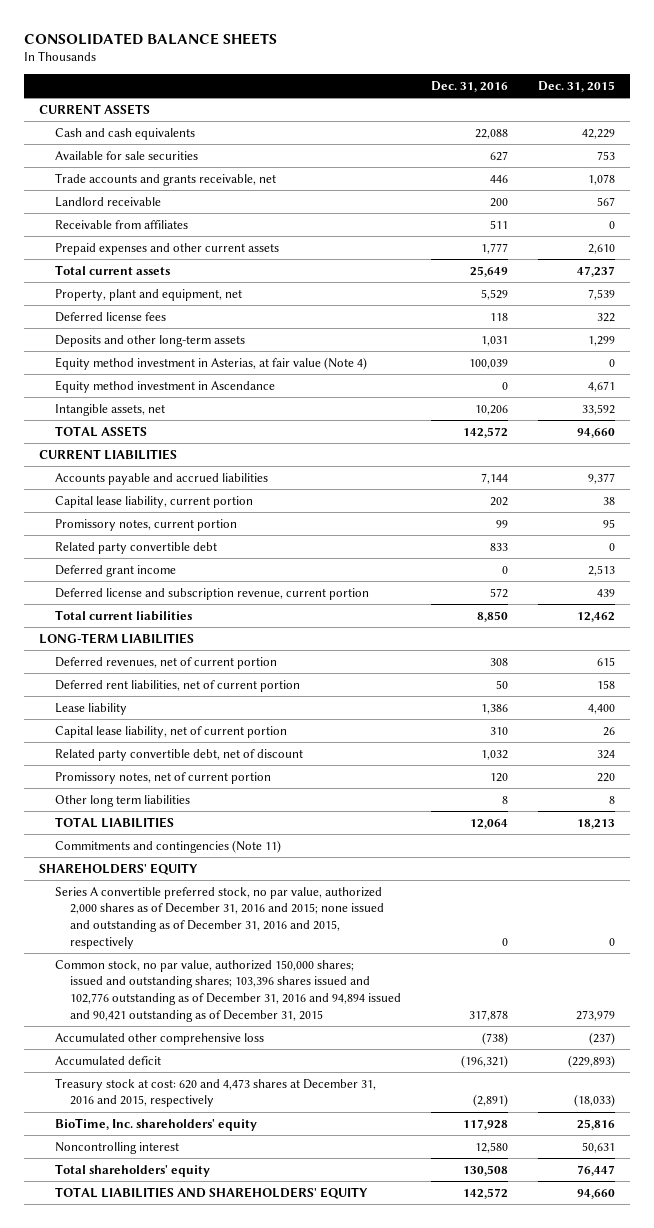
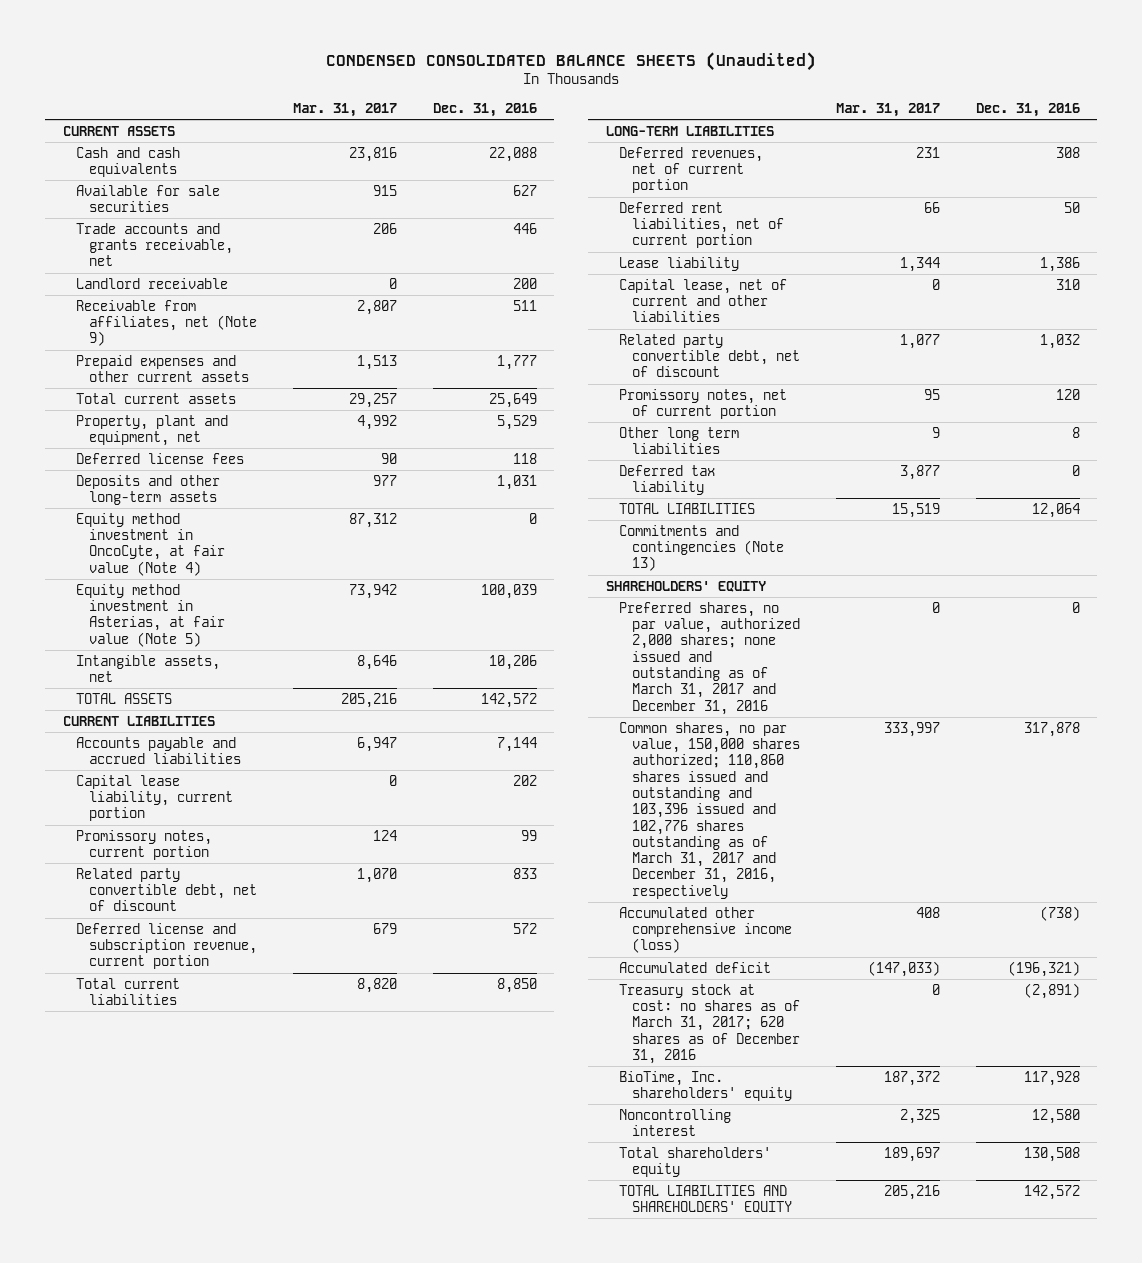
- CONSOLIDATED BALANCE SHEETS
+ CONDENSED CONSOLIDATED BALANCE SHEETS (Unaudited)
- | Dec. 31, 2016 | Dec. 31, 2015
+ | Mar. 31, 2017 | Dec. 31, 2016
- Receivable from affiliates | 511 | 0
+ Receivable from affiliates, net (Note 9) | 2,807 | 511
- Equity method investment in Asterias, at fair value (Note 4) | 100,039 | 0
- Equity method investment in Ascendance | 0 | 4,671
+ Equity method investment in OncoCyte, at fair value (Note 4) | 87,312 | 0
+ Equity method investment in Asterias, at fair value (Note 5) | 73,942 | 100,039
- Related party convertible debt | 833 | 0
- Deferred grant income | 0 | 2,513
+ Related party convertible debt, net of discount | 1,070 | 833
- Capital lease liability, net of current portion | 310 | 26
+ Capital lease, net of current and other liabilities | 0 | 310
+ Deferred tax liability | 3,877 | 0
- Commitments and contingencies (Note 11)
+ Commitments and contingencies (Note 13)
- Series A convertible preferred stock, no par value, authorized 2,000 shares as of December 31, 2016 and 2015; none issued and outstanding as of December 31, 2016 and 2015, respectively | 0 | 0
- Common stock, no par value, authorized 150,000 shares; issued and outstanding shares; 103,396 shares issued and 102,776 outstanding as of December 31, 2016 and 94,894 issued and 90,421 outstanding as of December 31, 2015 | 317,878 | 273,979
- Accumulated other comprehensive loss | (738) | (237)
+ Preferred shares, no par value, authorized 2,000 shares; none issued and outstanding as of March 31, 2017 and December 31, 2016 | 0 | 0
+ Common shares, no par value, 150,000 shares authorized; 110,860 shares issued and outstanding and 103,396 issued and 102,776 shares outstanding as of March 31, 2017 and December 31, 2016, respectively | 333,997 | 317,878
+ Accumulated other comprehensive income (loss) | 408 | (738)
- Treasury stock at cost: 620 and 4,473 shares at December 31, 2016 and 2015, respectively | (2,891) | (18,033)
+ Treasury stock at cost: no shares as of March 31, 2017; 620 shares as of December 31, 2016 | 0 | (2,891)

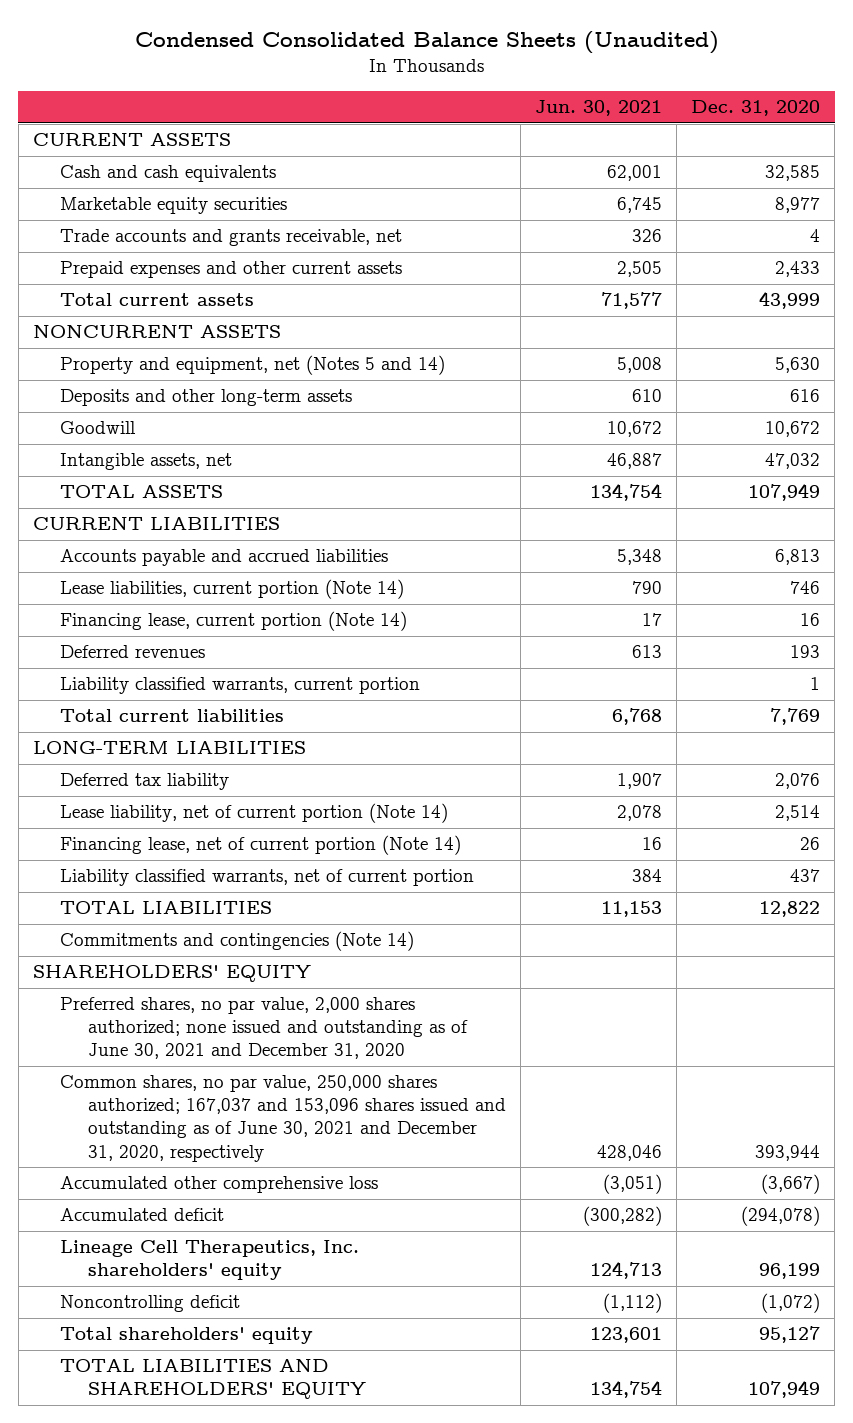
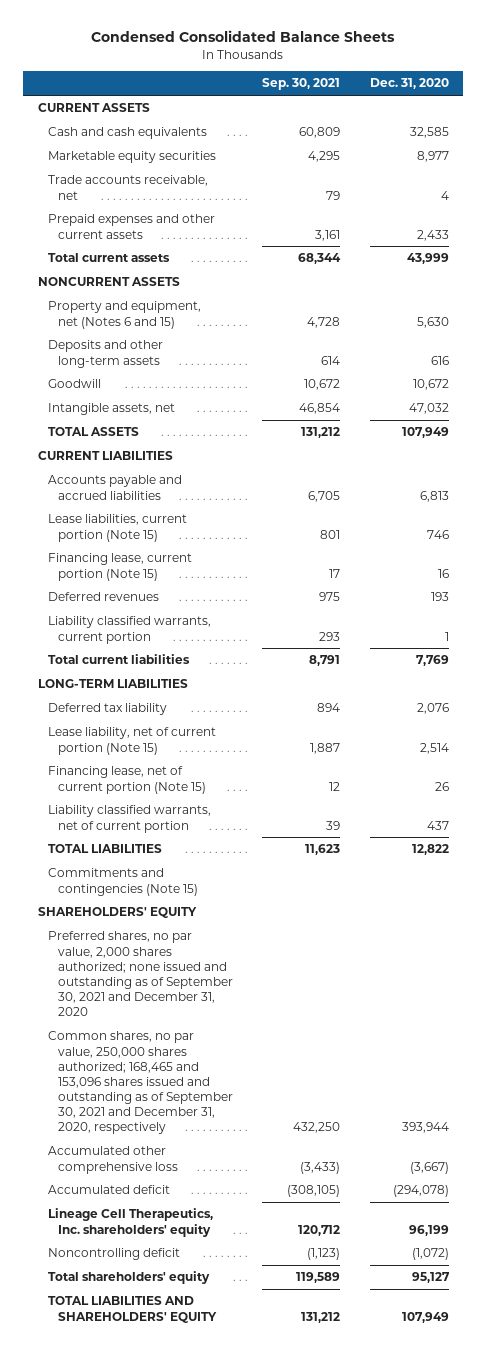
- Condensed Consolidated Balance Sheets (Unaudited)
+ Condensed Consolidated Balance Sheets
- | Jun. 30, 2021 | Dec. 31, 2020
+ | Sep. 30, 2021 | Dec. 31, 2020
- Trade accounts and grants receivable, net | 326 | 4
+ Trade accounts receivable, net | 79 | 4
- Property and equipment, net (Notes 5 and 14) | 5,008 | 5,630
+ Property and equipment, net (Notes 6 and 15) | 4,728 | 5,630
- Lease liabilities, current portion (Note 14) | 790 | 746
- Financing lease, current portion (Note 14) | 17 | 16
+ Lease liabilities, current portion (Note 15) | 801 | 746
+ Financing lease, current portion (Note 15) | 17 | 16
- Lease liability, net of current portion (Note 14) | 2,078 | 2,514
- Financing lease, net of current portion (Note 14) | 16 | 26
+ Lease liability, net of current portion (Note 15) | 1,887 | 2,514
+ Financing lease, net of current portion (Note 15) | 12 | 26
- Commitments and contingencies (Note 14)
+ Commitments and contingencies (Note 15)
- Preferred shares, no par value, 2,000 shares authorized; none issued and outstanding as of June 30, 2021 and December 31, 2020
- Common shares, no par value, 250,000 shares authorized; 167,037 and 153,096 shares issued and outstanding as of June 30, 2021 and December 31, 2020, respectively | 428,046 | 393,944
+ Preferred shares, no par value, 2,000 shares authorized; none issued and outstanding as of September 30, 2021 and December 31, 2020
+ Common shares, no par value, 250,000 shares authorized; 168,465 and 153,096 shares issued and outstanding as of September 30, 2021 and December 31, 2020, respectively | 432,250 | 393,944

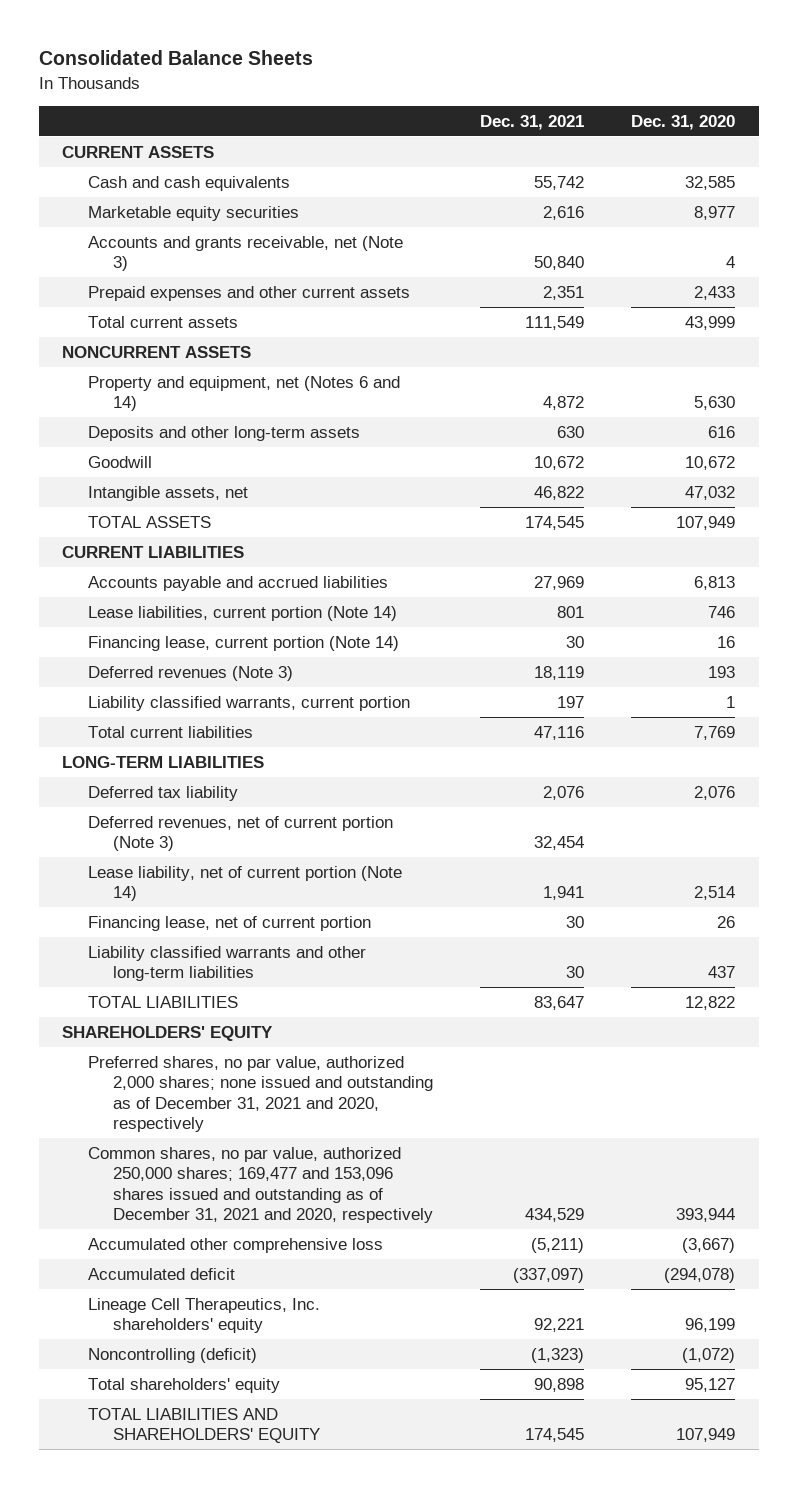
- Condensed Consolidated Balance Sheets
+ Consolidated Balance Sheets
- | Sep. 30, 2021 | Dec. 31, 2020
+ | Dec. 31, 2021 | Dec. 31, 2020
- Trade accounts receivable, net | 79 | 4
+ Accounts and grants receivable, net (Note 3) | 50,840 | 4
- Property and equipment, net (Notes 6 and 15) | 4,728 | 5,630
+ Property and equipment, net (Notes 6 and 14) | 4,872 | 5,630
- Lease liabilities, current portion (Note 15) | 801 | 746
- Financing lease, current portion (Note 15) | 17 | 16
- Deferred revenues | 975 | 193
+ Lease liabilities, current portion (Note 14) | 801 | 746
+ Financing lease, current portion (Note 14) | 30 | 16
+ Deferred revenues (Note 3) | 18,119 | 193
- Lease liability, net of current portion (Note 15) | 1,887 | 2,514
- Financing lease, net of current portion (Note 15) | 12 | 26
- Liability classified warrants, net of current portion | 39 | 437
+ Deferred revenues, net of current portion (Note 3) | 32,454 |
+ Lease liability, net of current portion (Note 14) | 1,941 | 2,514
+ Financing lease, net of current portion | 30 | 26
+ Liability classified warrants and other long-term liabilities | 30 | 437
- Commitments and contingencies (Note 15)
- Preferred shares, no par value, 2,000 shares authorized; none issued and outstanding as of September 30, 2021 and December 31, 2020
- Common shares, no par value, 250,000 shares authorized; 168,465 and 153,096 shares issued and outstanding as of September 30, 2021 and December 31, 2020, respectively | 432,250 | 393,944
+ Preferred shares, no par value, authorized 2,000 shares; none issued and outstanding as of December 31, 2021 and 2020, respectively
+ Common shares, no par value, authorized 250,000 shares; 169,477 and 153,096 shares issued and outstanding as of December 31, 2021 and 2020, respectively | 434,529 | 393,944
- Noncontrolling deficit | (1,123) | (1,072)
+ Noncontrolling (deficit) | (1,323) | (1,072)

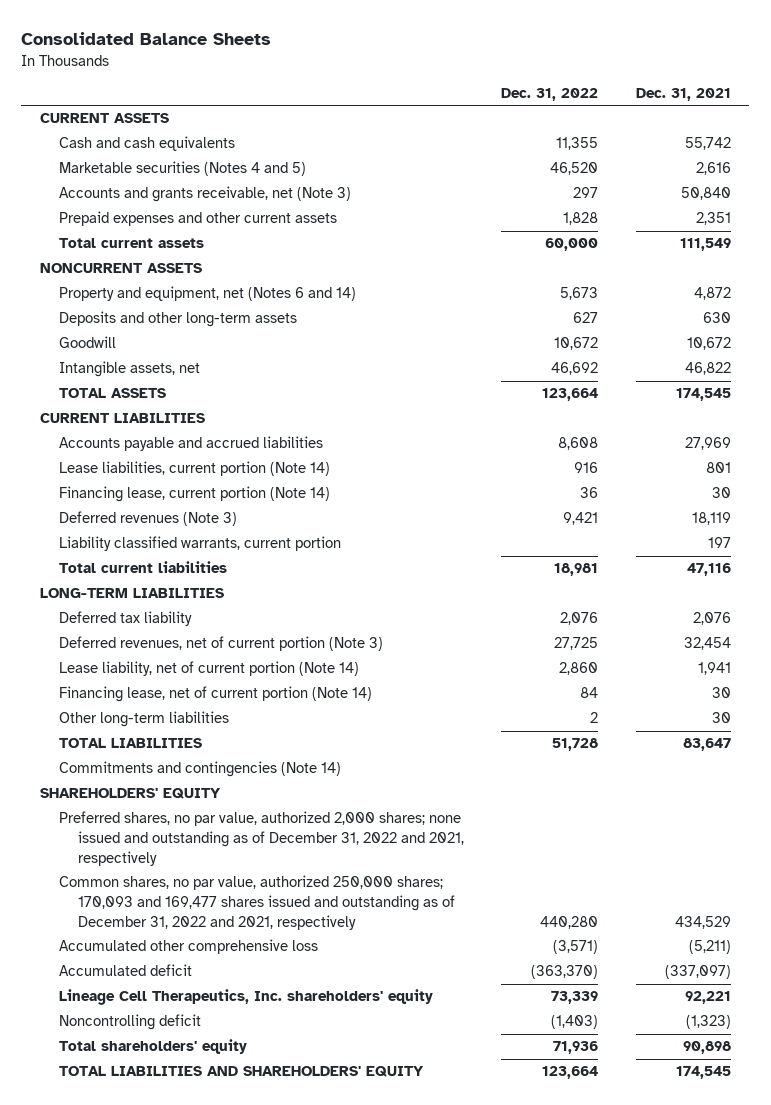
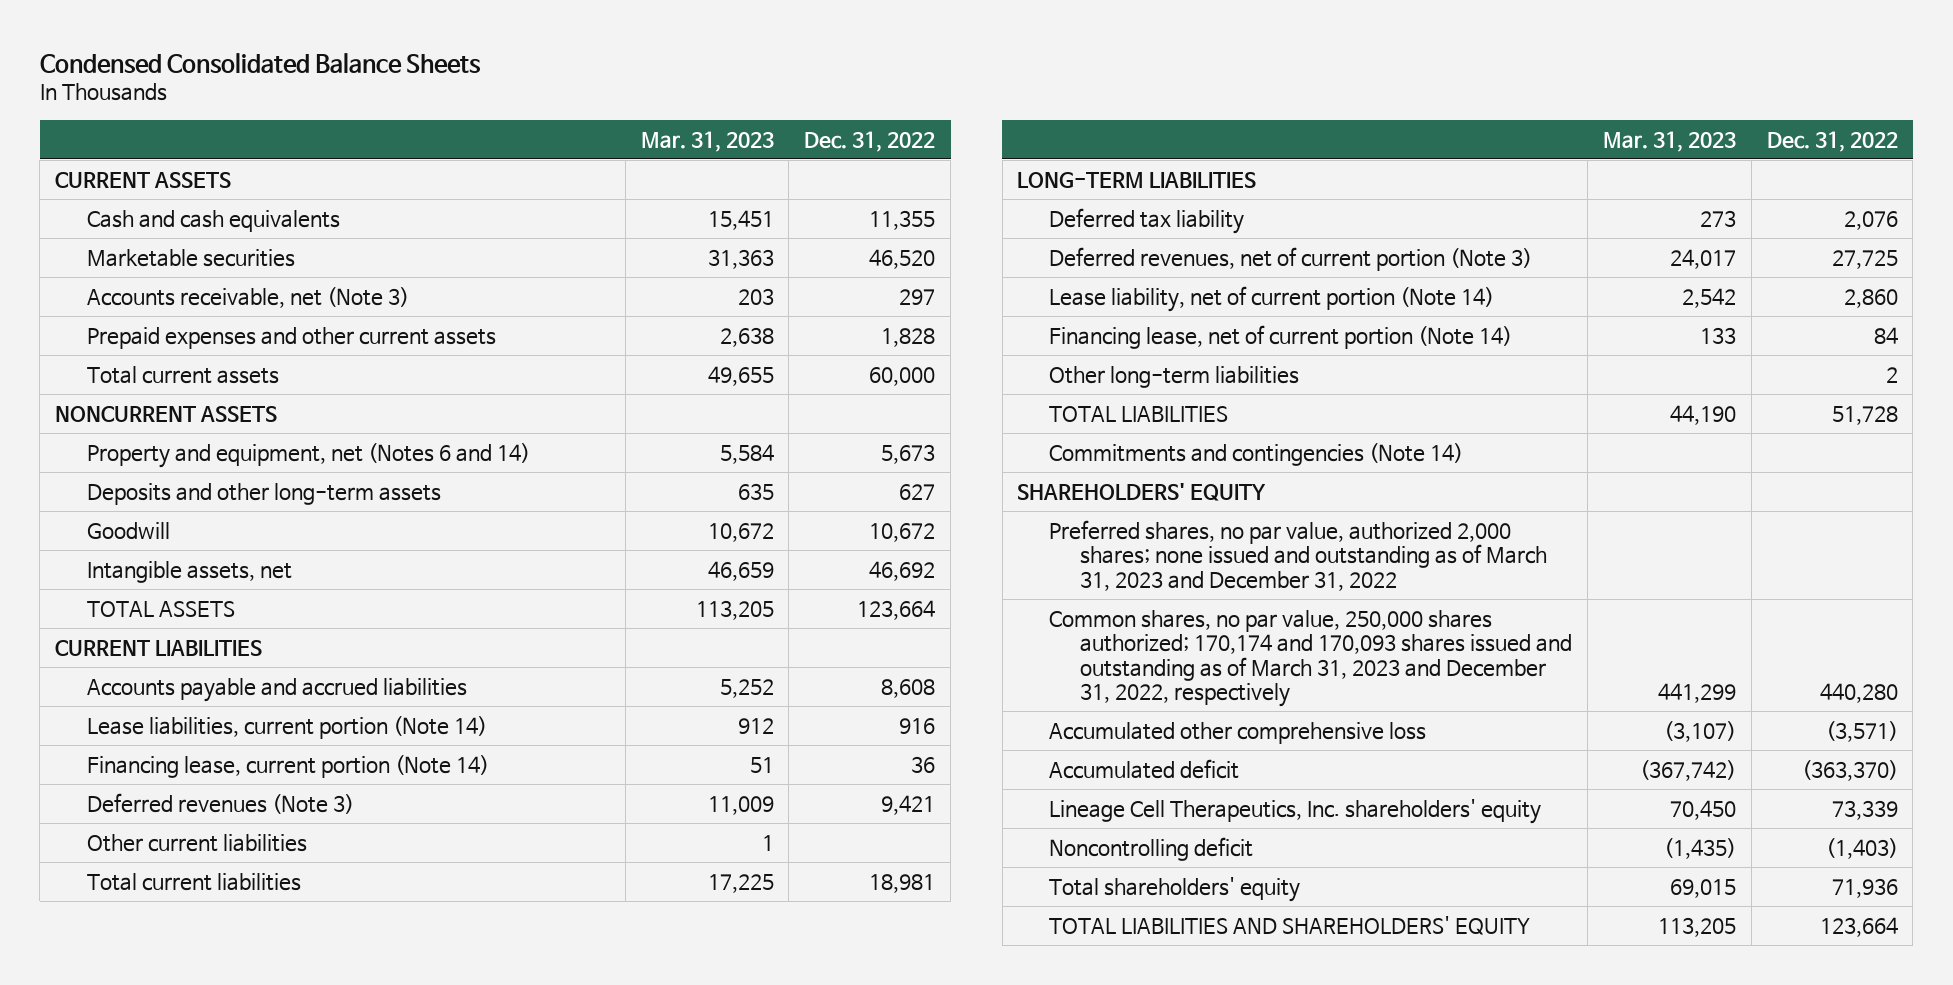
- Consolidated Balance Sheets
+ Condensed Consolidated Balance Sheets
- | Dec. 31, 2022 | Dec. 31, 2021
+ | Mar. 31, 2023 | Dec. 31, 2022
- Marketable securities (Notes 4 and 5) | 46,520 | 2,616
- Accounts and grants receivable, net (Note 3) | 297 | 50,840
+ Marketable securities | 31,363 | 46,520
+ Accounts receivable, net (Note 3) | 203 | 297
- Liability classified warrants, current portion | | 197
+ Other current liabilities | 1 |
- Preferred shares, no par value, authorized 2,000 shares; none issued and outstanding as of December 31, 2022 and 2021, respectively
- Common shares, no par value, authorized 250,000 shares; 170,093 and 169,477 shares issued and outstanding as of December 31, 2022 and 2021, respectively | 440,280 | 434,529
+ Preferred shares, no par value, authorized 2,000 shares; none issued and outstanding as of March 31, 2023 and December 31, 2022
+ Common shares, no par value, 250,000 shares authorized; 170,174 and 170,093 shares issued and outstanding as of March 31, 2023 and December 31, 2022, respectively | 441,299 | 440,280

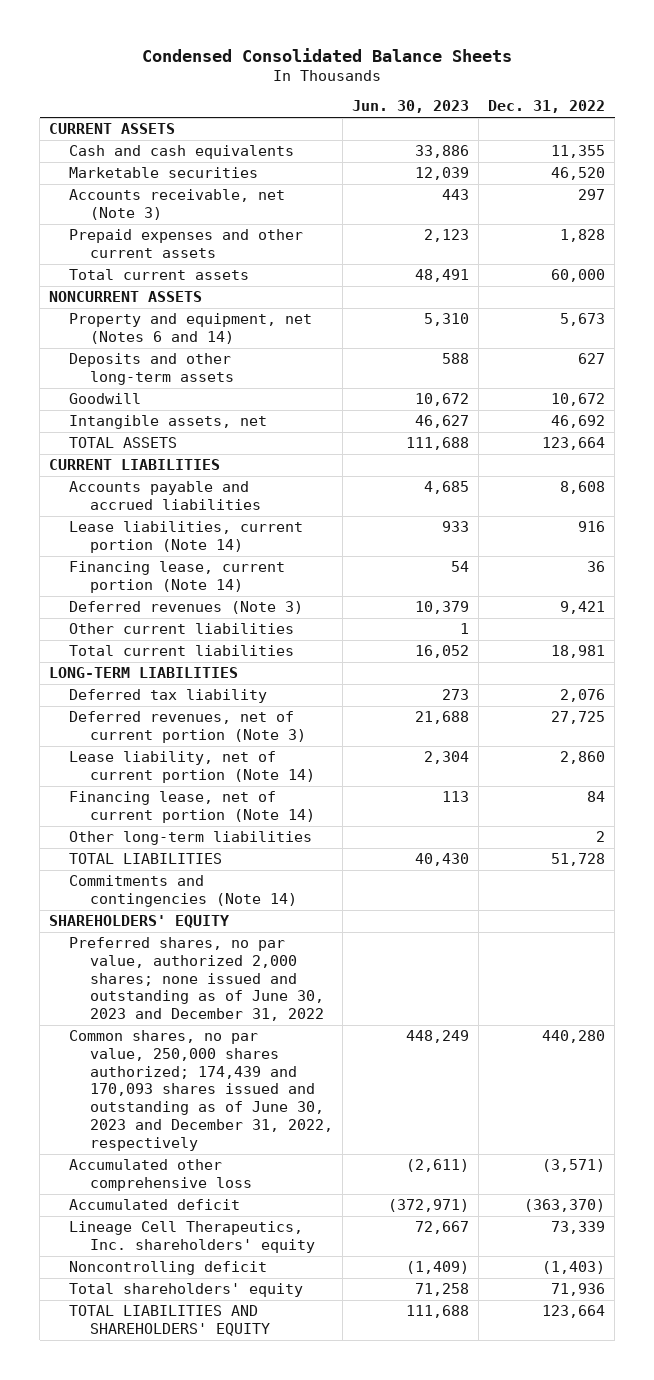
- | Mar. 31, 2023 | Dec. 31, 2022
+ | Jun. 30, 2023 | Dec. 31, 2022
- Preferred shares, no par value, authorized 2,000 shares; none issued and outstanding as of March 31, 2023 and December 31, 2022
- Common shares, no par value, 250,000 shares authorized; 170,174 and 170,093 shares issued and outstanding as of March 31, 2023 and December 31, 2022, respectively | 441,299 | 440,280
+ Preferred shares, no par value, authorized 2,000 shares; none issued and outstanding as of June 30, 2023 and December 31, 2022
+ Common shares, no par value, 250,000 shares authorized; 174,439 and 170,093 shares issued and outstanding as of June 30, 2023 and December 31, 2022, respectively | 448,249 | 440,280

